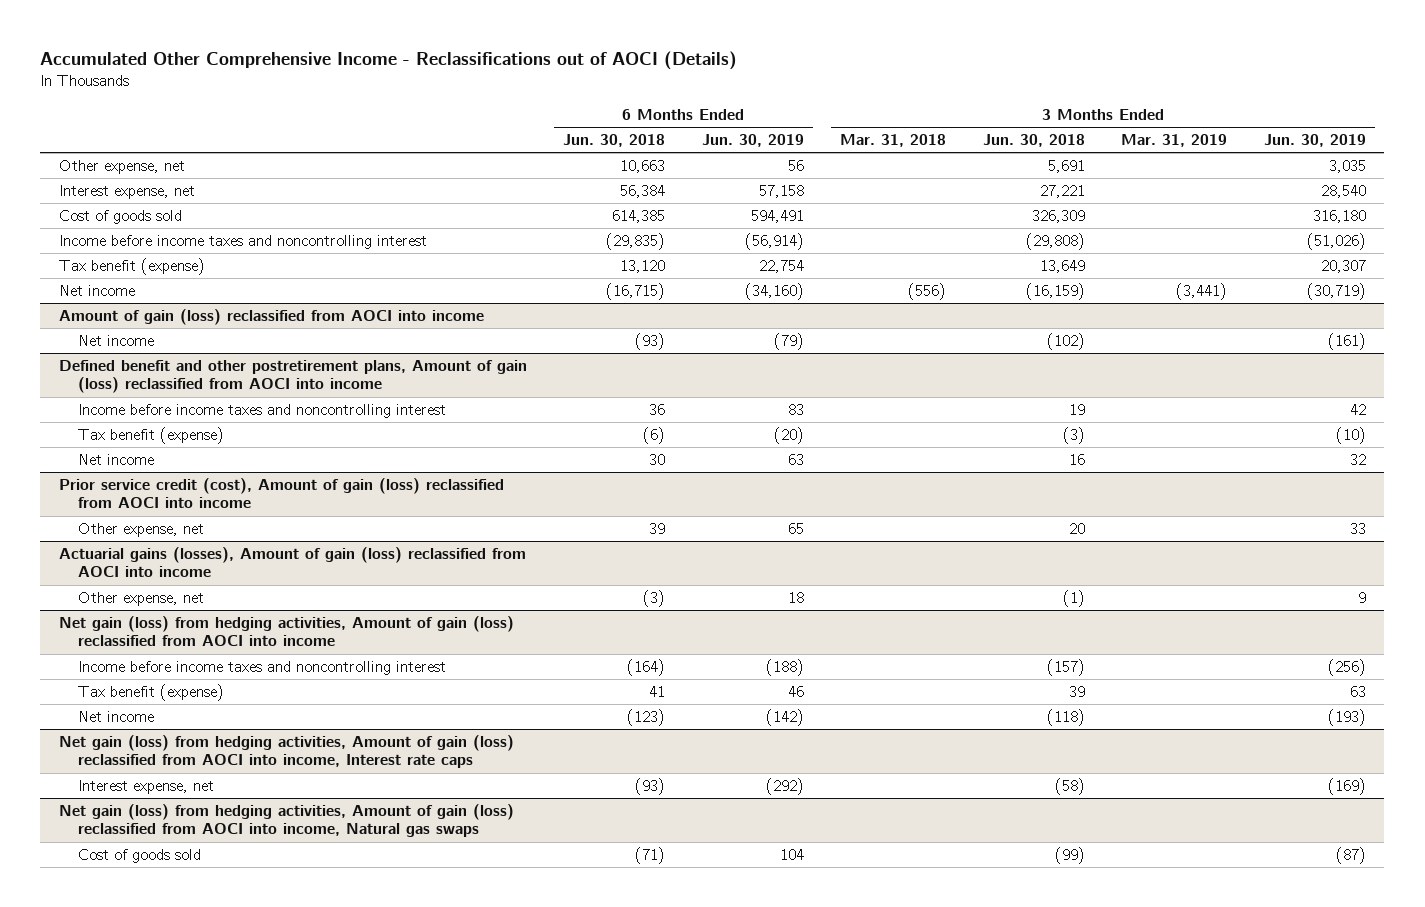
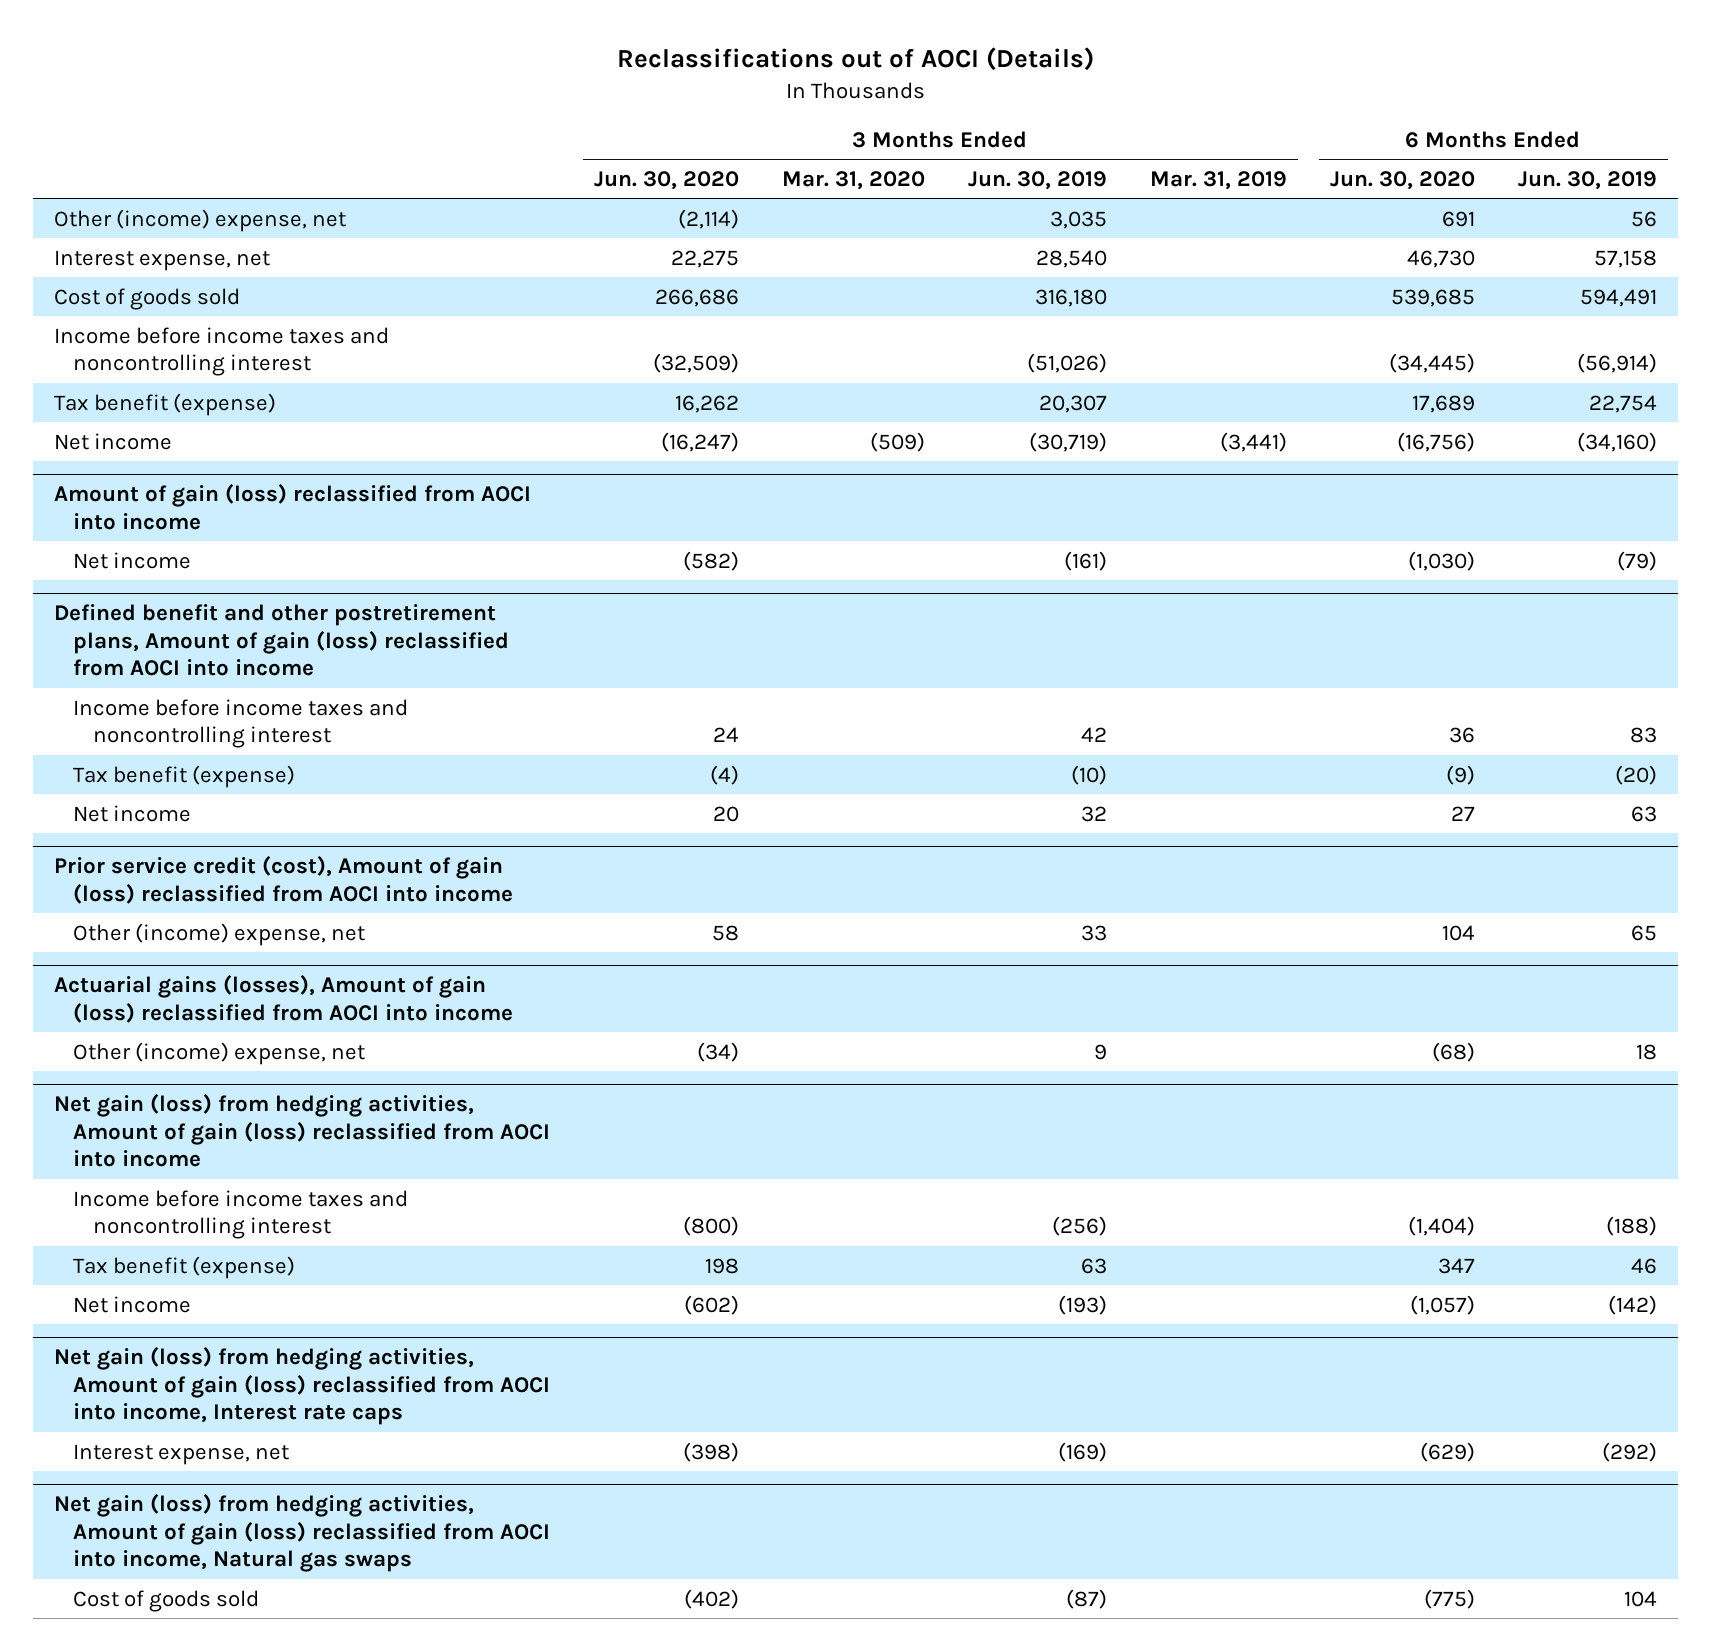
- Accumulated Other Comprehensive Income - Reclassifications out of AOCI (Details)
+ Reclassifications out of AOCI (Details)
- | 6 Months Ended Jun. 30, 2018 | 6 Months Ended Jun. 30, 2019 | 3 Months Ended Mar. 31, 2018 | 3 Months Ended Jun. 30, 2018 | 3 Months Ended Mar. 31, 2019 | 3 Months Ended Jun. 30, 2019
+ | 3 Months Ended Jun. 30, 2020 | 3 Months Ended Mar. 31, 2020 | 3 Months Ended Jun. 30, 2019 | 3 Months Ended Mar. 31, 2019 | 6 Months Ended Jun. 30, 2020 | 6 Months Ended Jun. 30, 2019
- Other expense, net | 10,663 | 56 | | 5,691 | | 3,035
+ Other (income) expense, net | (2,114) | | 3,035 | | 691 | 56
@ Prior service credit (cost), Amount of gain (loss) reclassified from AOCI into income
- Other expense, net | 39 | 65 | | 20 | | 33
+ Other (income) expense, net | 58 | | 33 | | 104 | 65
@ Actuarial gains (losses), Amount of gain (loss) reclassified from AOCI into income
- Other expense, net | (3) | 18 | | (1) | | 9
+ Other (income) expense, net | (34) | | 9 | | (68) | 18

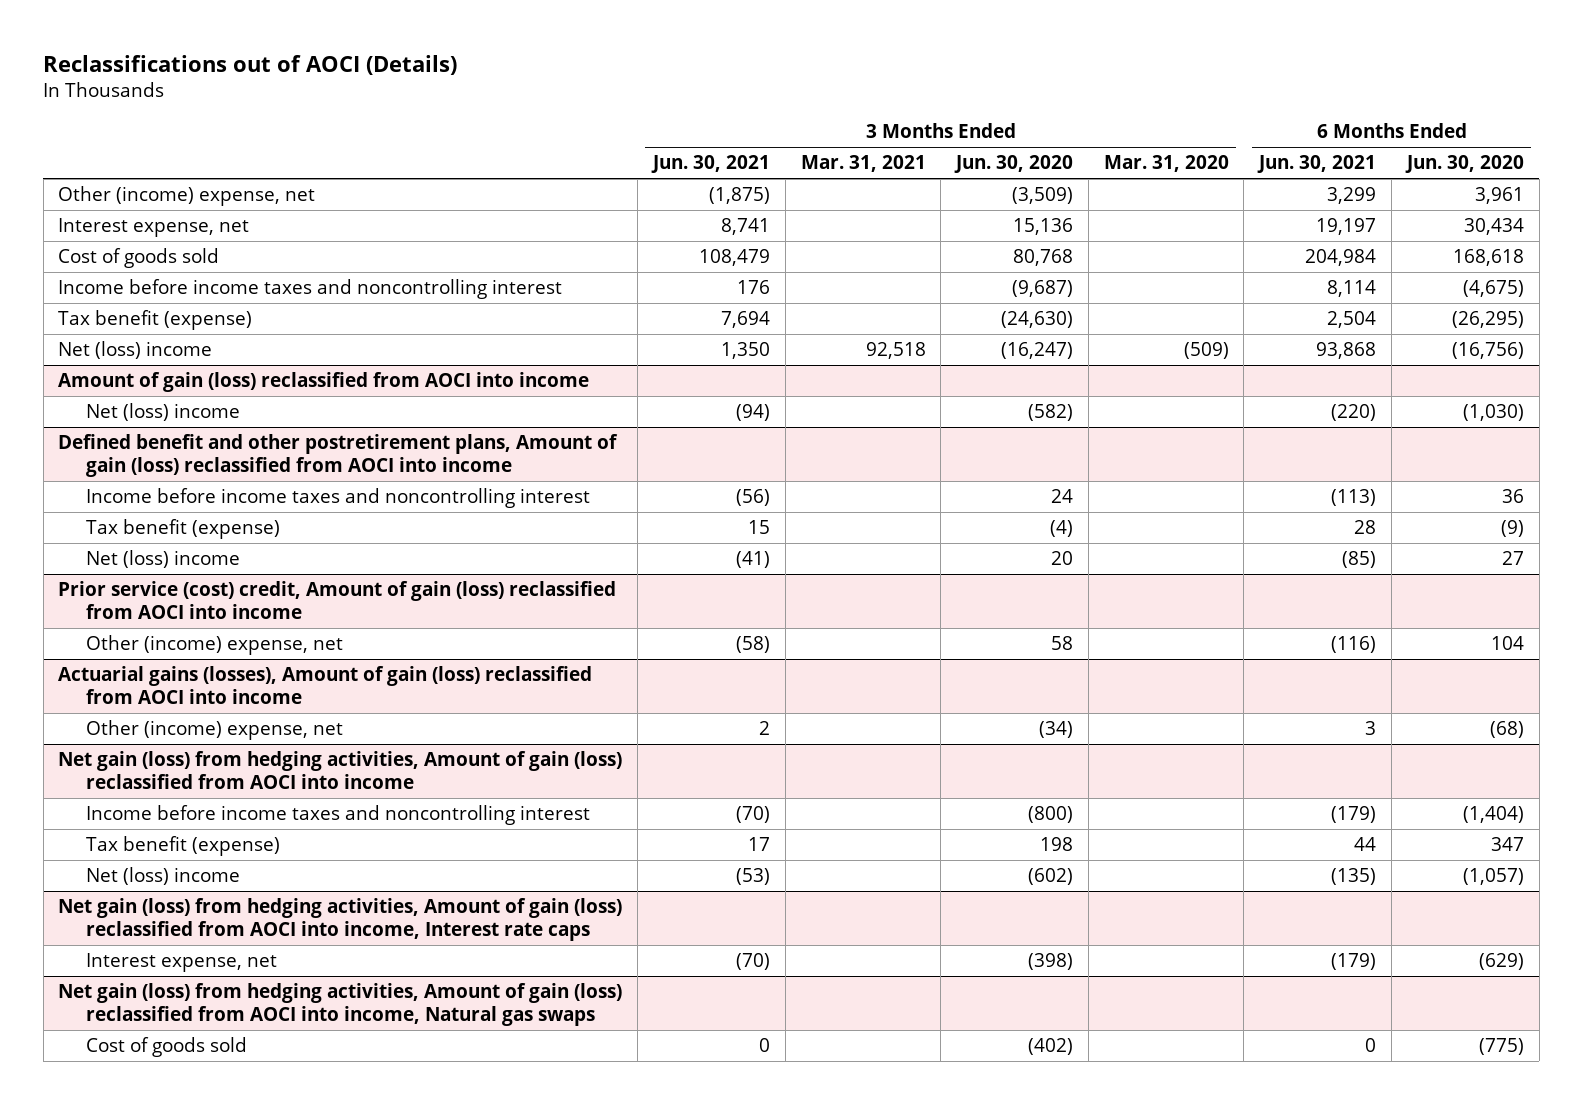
- | 3 Months Ended Jun. 30, 2020 | 3 Months Ended Mar. 31, 2020 | 3 Months Ended Jun. 30, 2019 | 3 Months Ended Mar. 31, 2019 | 6 Months Ended Jun. 30, 2020 | 6 Months Ended Jun. 30, 2019
+ | 3 Months Ended Jun. 30, 2021 | 3 Months Ended Mar. 31, 2021 | 3 Months Ended Jun. 30, 2020 | 3 Months Ended Mar. 31, 2020 | 6 Months Ended Jun. 30, 2021 | 6 Months Ended Jun. 30, 2020
- Other (income) expense, net | (2,114) | | 3,035 | | 691 | 56
- Interest expense, net | 22,275 | | 28,540 | | 46,730 | 57,158
- Cost of goods sold | 266,686 | | 316,180 | | 539,685 | 594,491
- Income before income taxes and noncontrolling interest | (32,509) | | (51,026) | | (34,445) | (56,914)
- Tax benefit (expense) | 16,262 | | 20,307 | | 17,689 | 22,754
- Net income | (16,247) | (509) | (30,719) | (3,441) | (16,756) | (34,160)
+ Other (income) expense, net | (1,875) | | (3,509) | | 3,299 | 3,961
+ Interest expense, net | 8,741 | | 15,136 | | 19,197 | 30,434
+ Cost of goods sold | 108,479 | | 80,768 | | 204,984 | 168,618
+ Income before income taxes and noncontrolling interest | 176 | | (9,687) | | 8,114 | (4,675)
+ Tax benefit (expense) | 7,694 | | (24,630) | | 2,504 | (26,295)
+ Net (loss) income | 1,350 | 92,518 | (16,247) | (509) | 93,868 | (16,756)
@ Amount of gain (loss) reclassified from AOCI into income
- Net income | (582) | | (161) | | (1,030) | (79)
+ Net (loss) income | (94) | | (582) | | (220) | (1,030)
@ Defined benefit and other postretirement plans, Amount of gain (loss) reclassified from AOCI into income
- Net income | 20 | | 32 | | 27 | 63
- Prior service credit (cost), Amount of gain (loss) reclassified from AOCI into income
@ Defined benefit and other postretirement plans, Amount of gain (loss) reclassified from AOCI into income
+ Net (loss) income | (41) | | 20 | | (85) | 27
+ Prior service (cost) credit, Amount of gain (loss) reclassified from AOCI into income
@ Net gain (loss) from hedging activities, Amount of gain (loss) reclassified from AOCI into income
- Net income | (602) | | (193) | | (1,057) | (142)
+ Net (loss) income | (53) | | (602) | | (135) | (1,057)

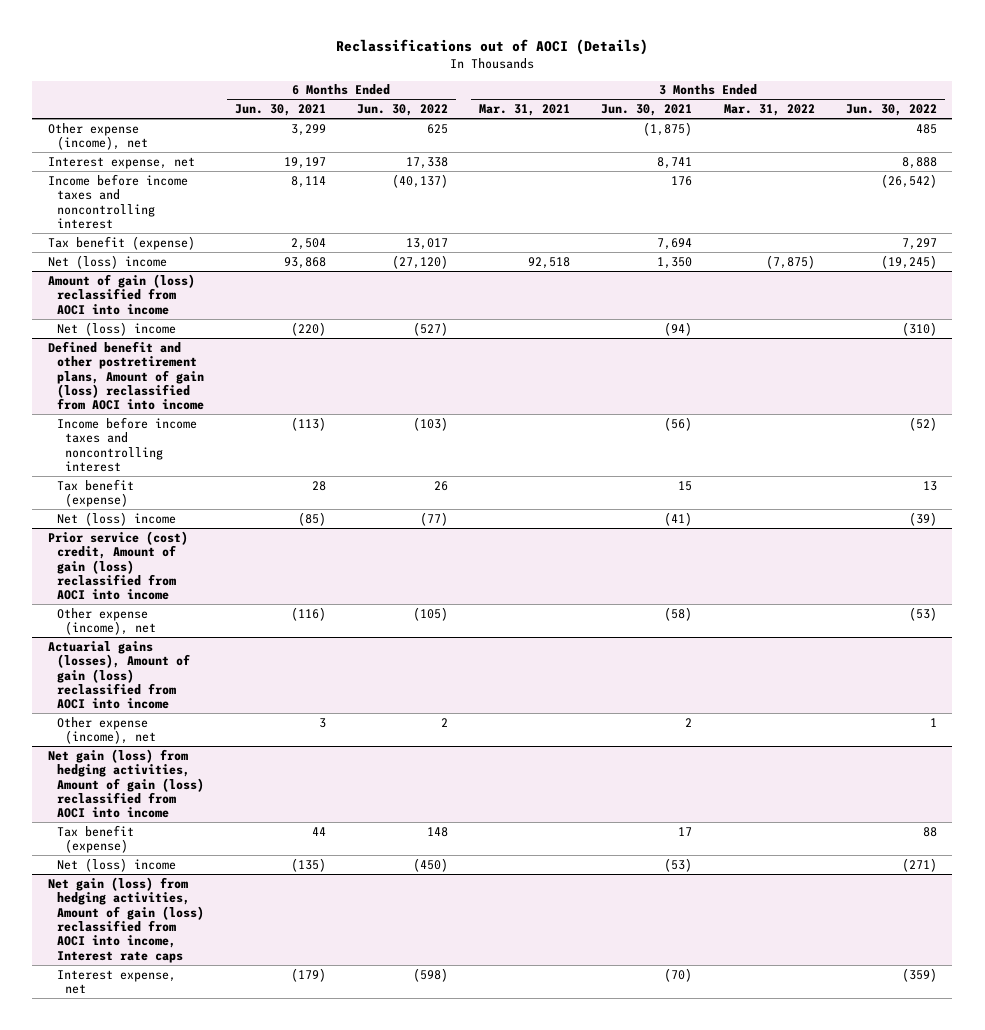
- | 3 Months Ended Jun. 30, 2021 | 3 Months Ended Mar. 31, 2021 | 3 Months Ended Jun. 30, 2020 | 3 Months Ended Mar. 31, 2020 | 6 Months Ended Jun. 30, 2021 | 6 Months Ended Jun. 30, 2020
+ | 6 Months Ended Jun. 30, 2021 | 6 Months Ended Jun. 30, 2022 | 3 Months Ended Mar. 31, 2021 | 3 Months Ended Jun. 30, 2021 | 3 Months Ended Mar. 31, 2022 | 3 Months Ended Jun. 30, 2022
- Other (income) expense, net | (1,875) | | (3,509) | | 3,299 | 3,961
+ Other expense (income), net | 3,299 | 625 | | (1,875) | | 485
- Cost of goods sold | 108,479 | | 80,768 | | 204,984 | 168,618
@ Prior service (cost) credit, Amount of gain (loss) reclassified from AOCI into income
- Other (income) expense, net | (58) | | 58 | | (116) | 104
+ Other expense (income), net | (116) | (105) | | (58) | | (53)
@ Actuarial gains (losses), Amount of gain (loss) reclassified from AOCI into income
- Other (income) expense, net | 2 | | (34) | | 3 | (68)
+ Other expense (income), net | 3 | 2 | | 2 | | 1
@ Net gain (loss) from hedging activities, Amount of gain (loss) reclassified from AOCI into income
- Income before income taxes and noncontrolling interest | (70) | | (800) | | (179) | (1,404)
- Net gain (loss) from hedging activities, Amount of gain (loss) reclassified from AOCI into income, Natural gas swaps
- Cost of goods sold | 0 | | (402) | | 0 | (775)

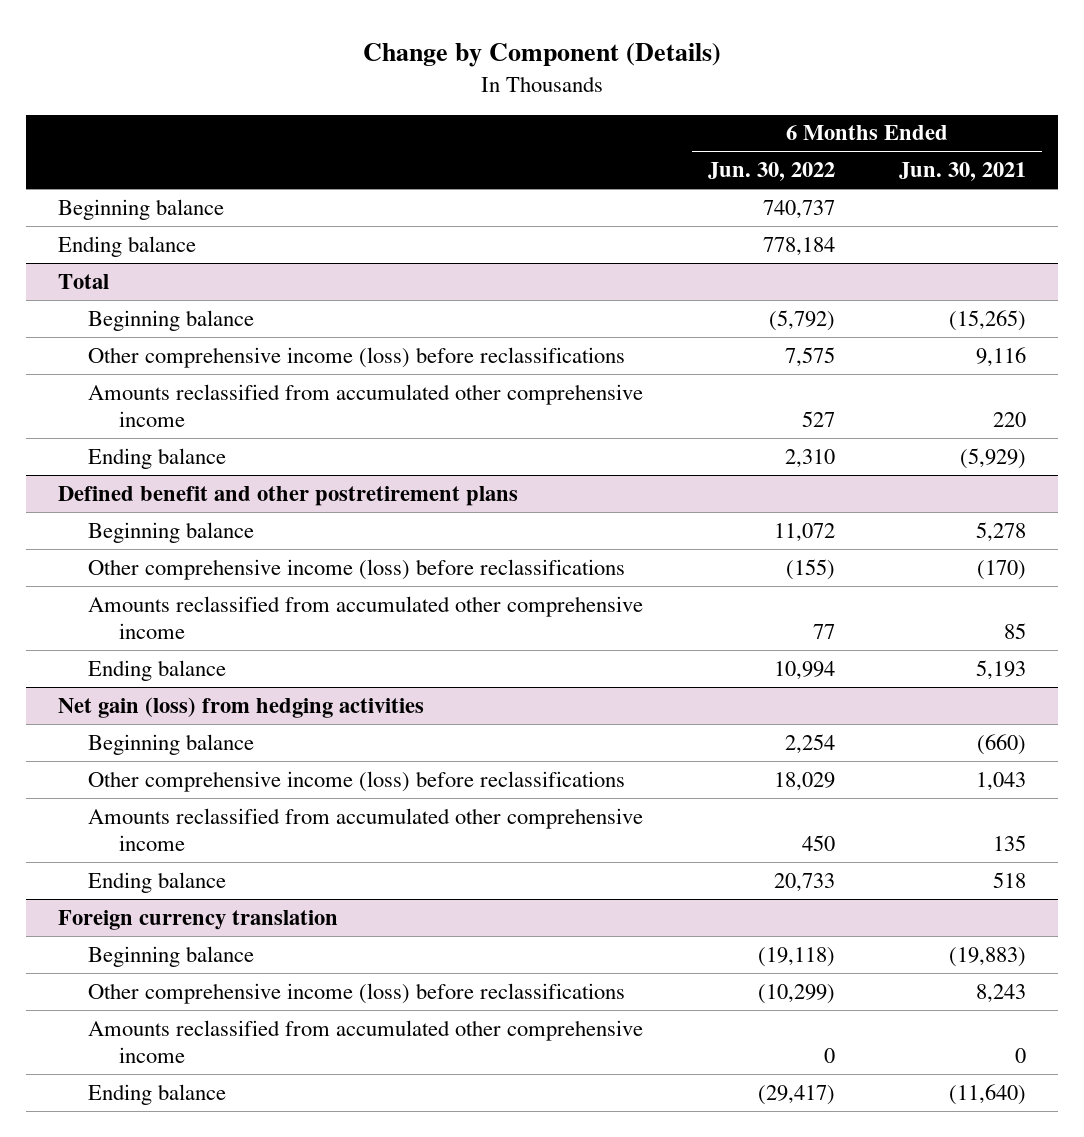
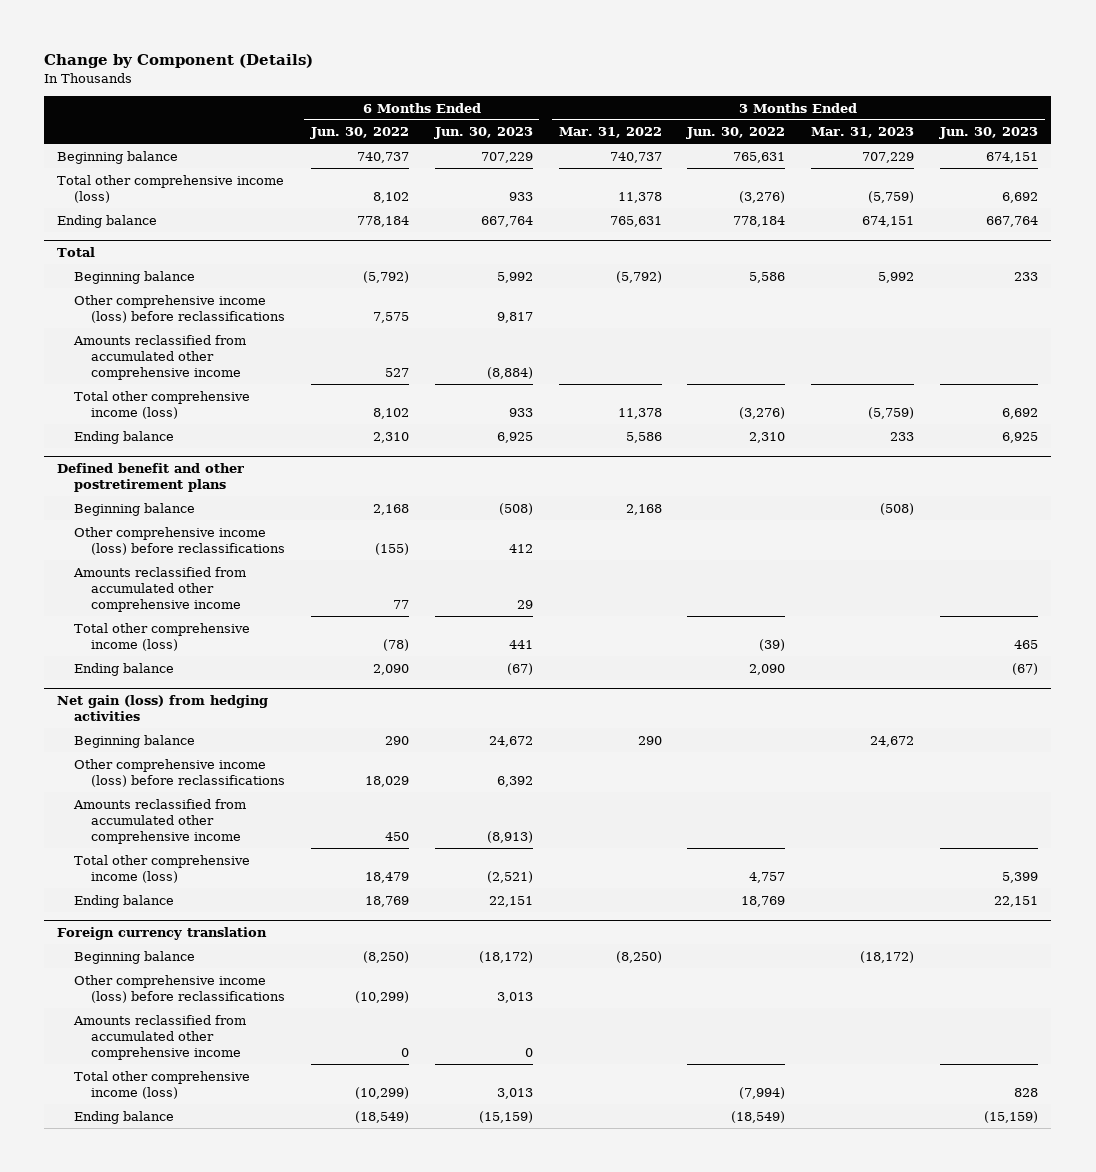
- | 6 Months Ended Jun. 30, 2022 | 6 Months Ended Jun. 30, 2021
+ | 6 Months Ended Jun. 30, 2022 | 6 Months Ended Jun. 30, 2023 | 3 Months Ended Mar. 31, 2022 | 3 Months Ended Jun. 30, 2022 | 3 Months Ended Mar. 31, 2023 | 3 Months Ended Jun. 30, 2023
+ Total other comprehensive income (loss) | 8,102 | 933 | 11,378 | (3,276) | (5,759) | 6,692
@ Total
+ Total other comprehensive income (loss) | 8,102 | 933 | 11,378 | (3,276) | (5,759) | 6,692
@ Defined benefit and other postretirement plans
- Beginning balance | 11,072 | 5,278
+ Beginning balance | 2,168 | (508) | 2,168 | | (508) |
- Ending balance | 10,994 | 5,193
+ Total other comprehensive income (loss) | (78) | 441 | | (39) | | 465
+ Ending balance | 2,090 | (67) | | 2,090 | | (67)
@ Net gain (loss) from hedging activities
- Beginning balance | 2,254 | (660)
+ Beginning balance | 290 | 24,672 | 290 | | 24,672 |
- Ending balance | 20,733 | 518
+ Total other comprehensive income (loss) | 18,479 | (2,521) | | 4,757 | | 5,399
+ Ending balance | 18,769 | 22,151 | | 18,769 | | 22,151
@ Foreign currency translation
- Beginning balance | (19,118) | (19,883)
+ Beginning balance | (8,250) | (18,172) | (8,250) | | (18,172) |
- Ending balance | (29,417) | (11,640)
+ Total other comprehensive income (loss) | (10,299) | 3,013 | | (7,994) | | 828
+ Ending balance | (18,549) | (15,159) | | (18,549) | | (15,159)

